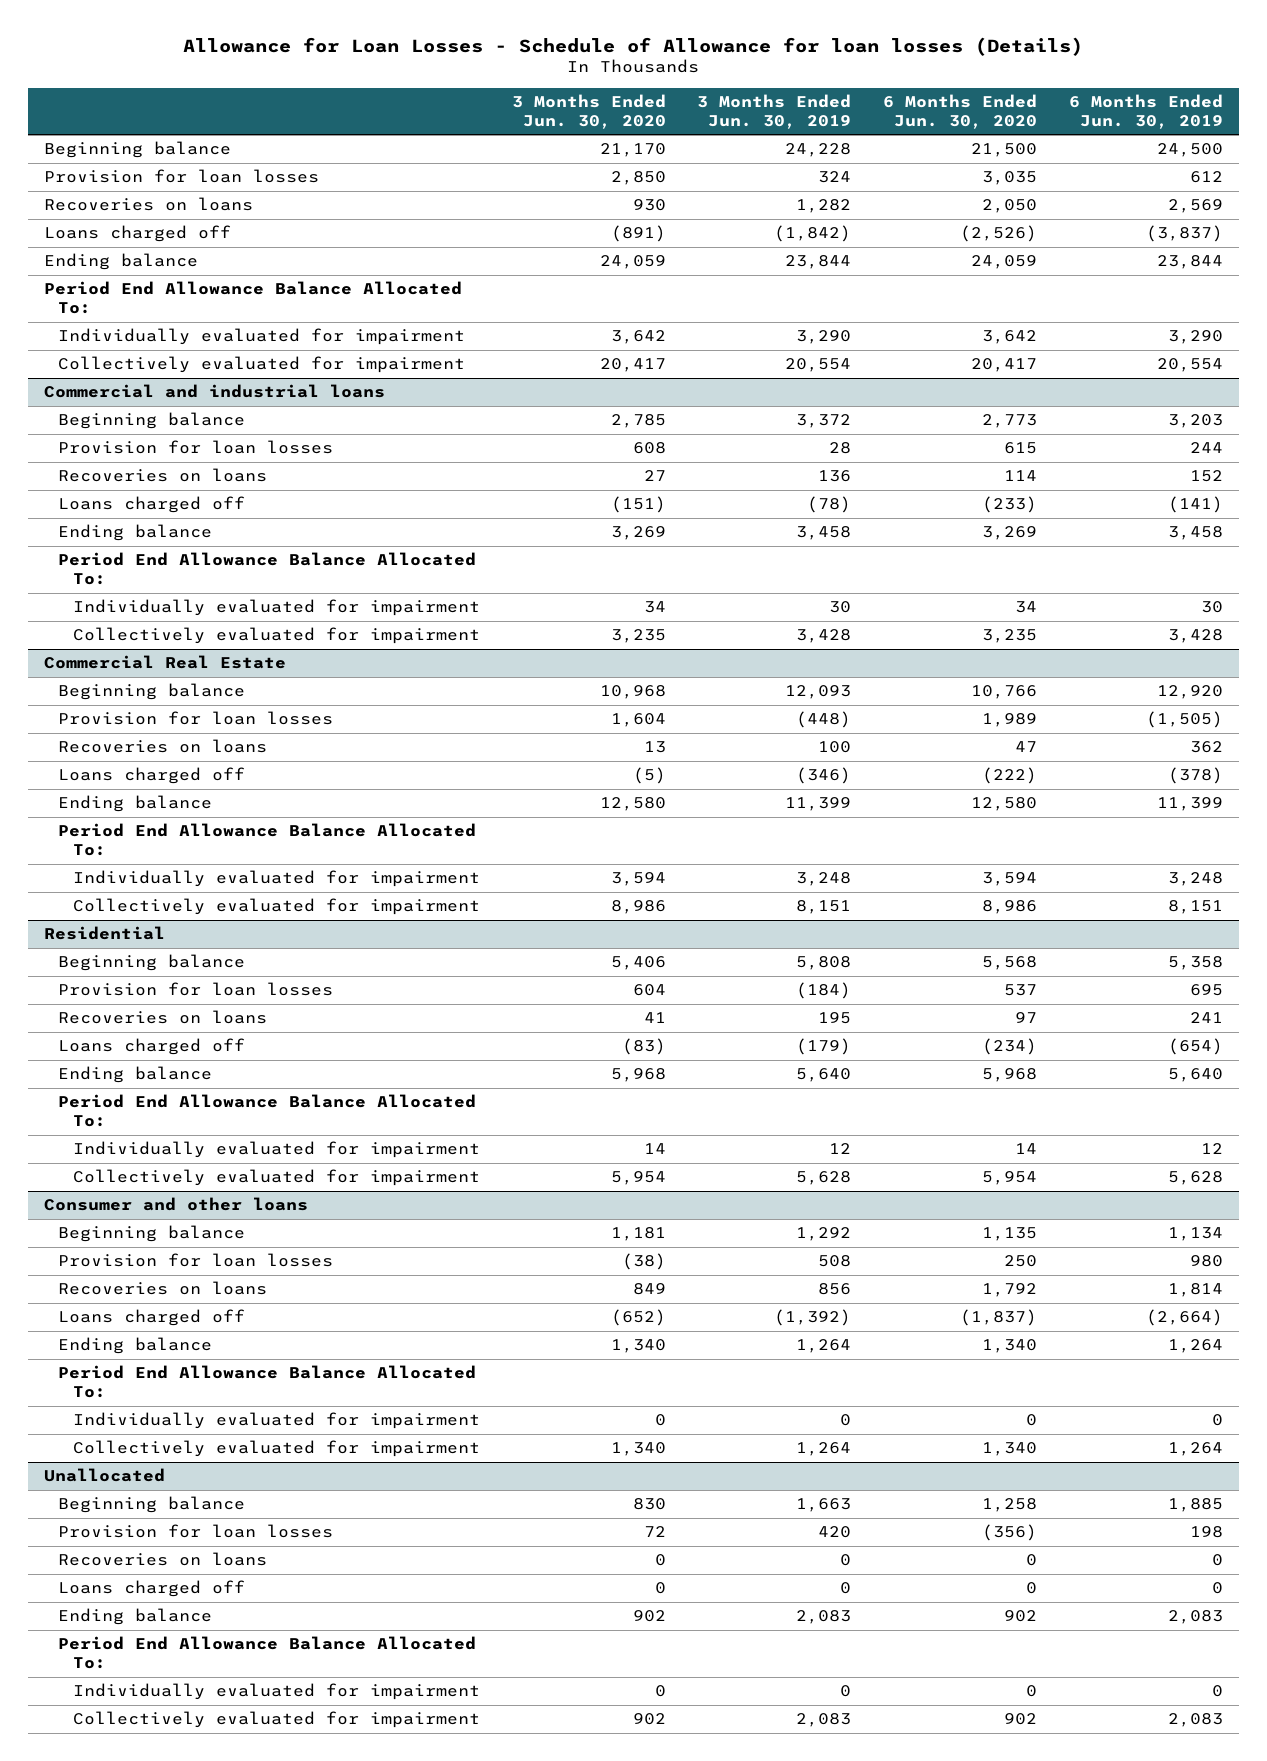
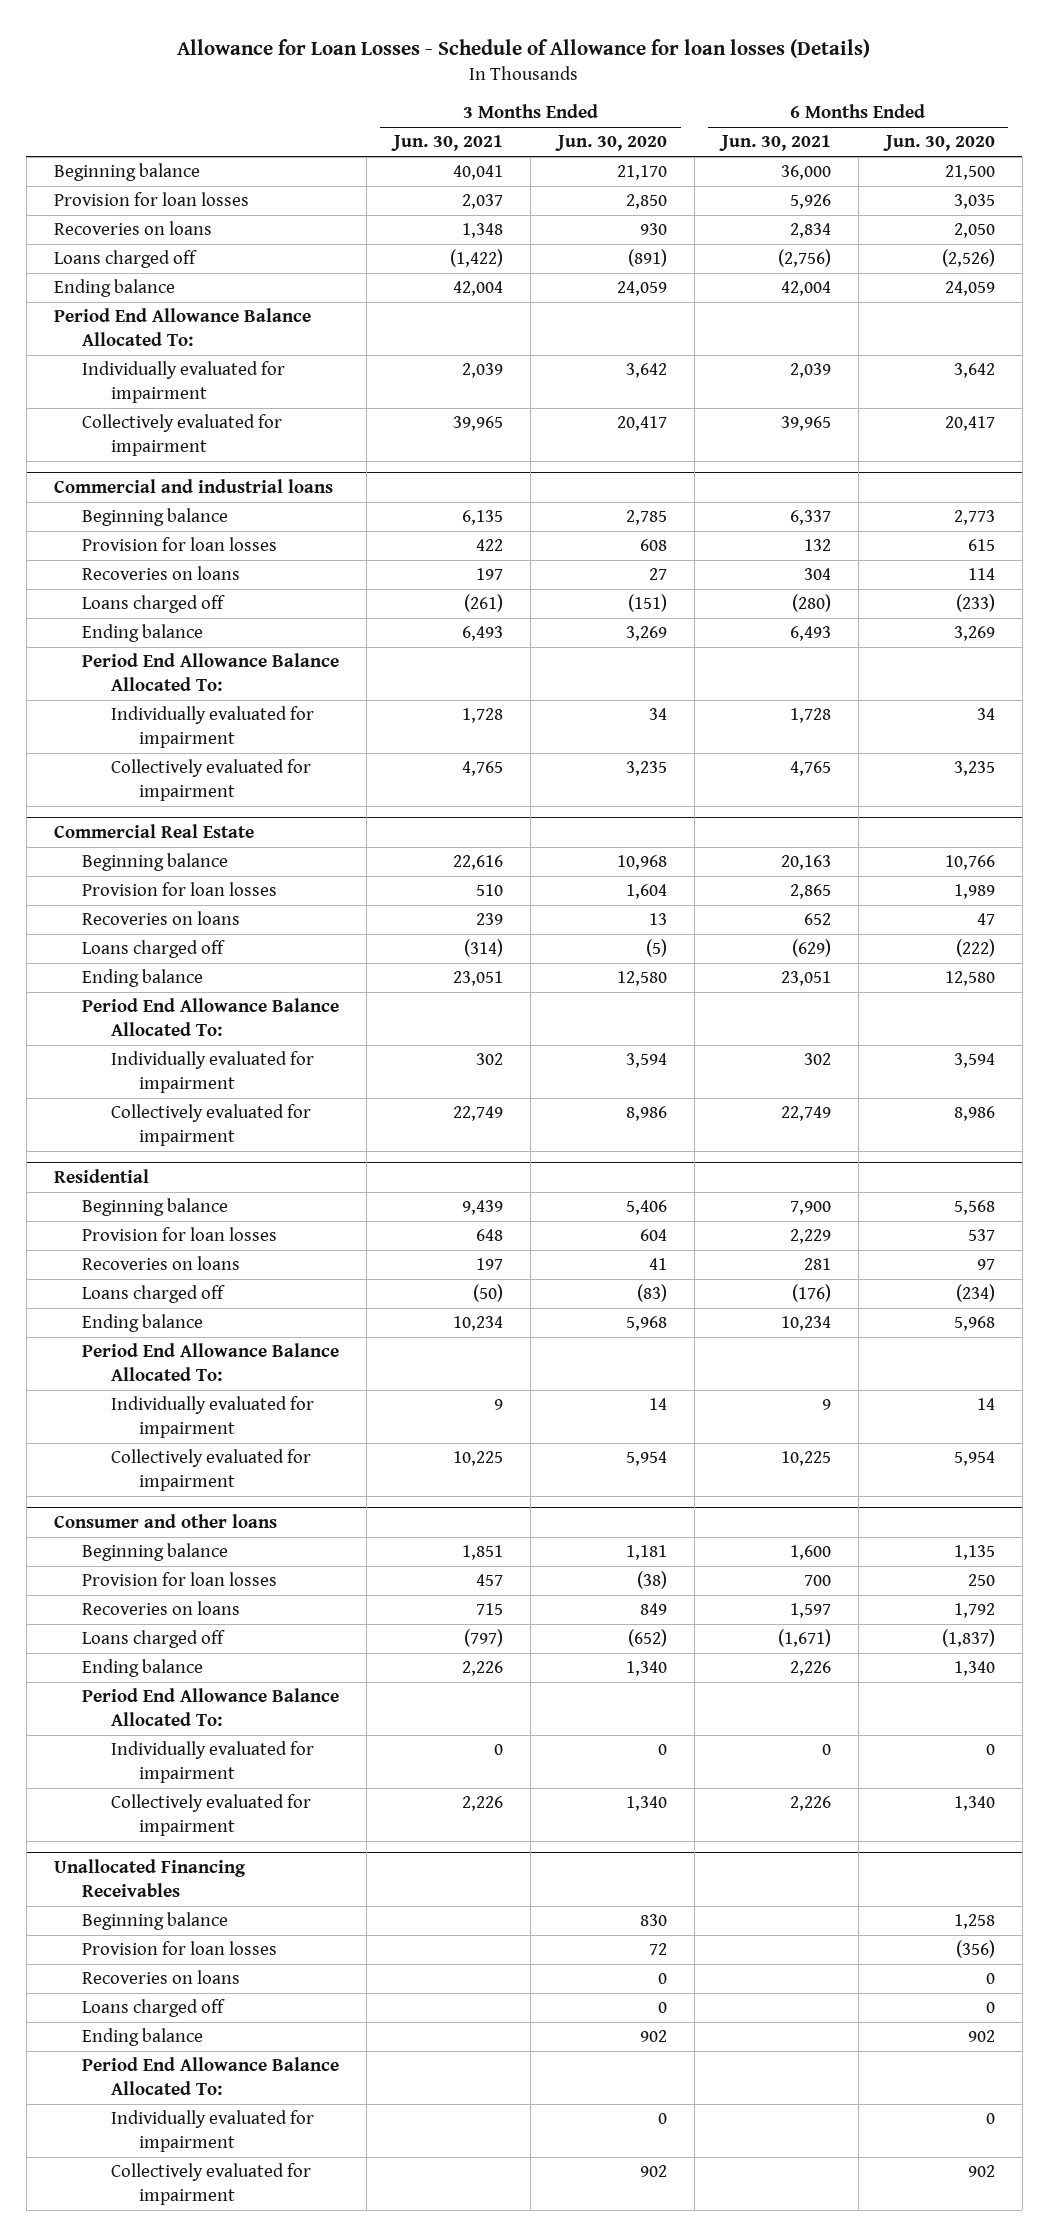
- | 3 Months Ended Jun. 30, 2020 | 3 Months Ended Jun. 30, 2019 | 6 Months Ended Jun. 30, 2020 | 6 Months Ended Jun. 30, 2019
+ | 3 Months Ended Jun. 30, 2021 | 3 Months Ended Jun. 30, 2020 | 6 Months Ended Jun. 30, 2021 | 6 Months Ended Jun. 30, 2020
- Unallocated
+ Unallocated Financing Receivables

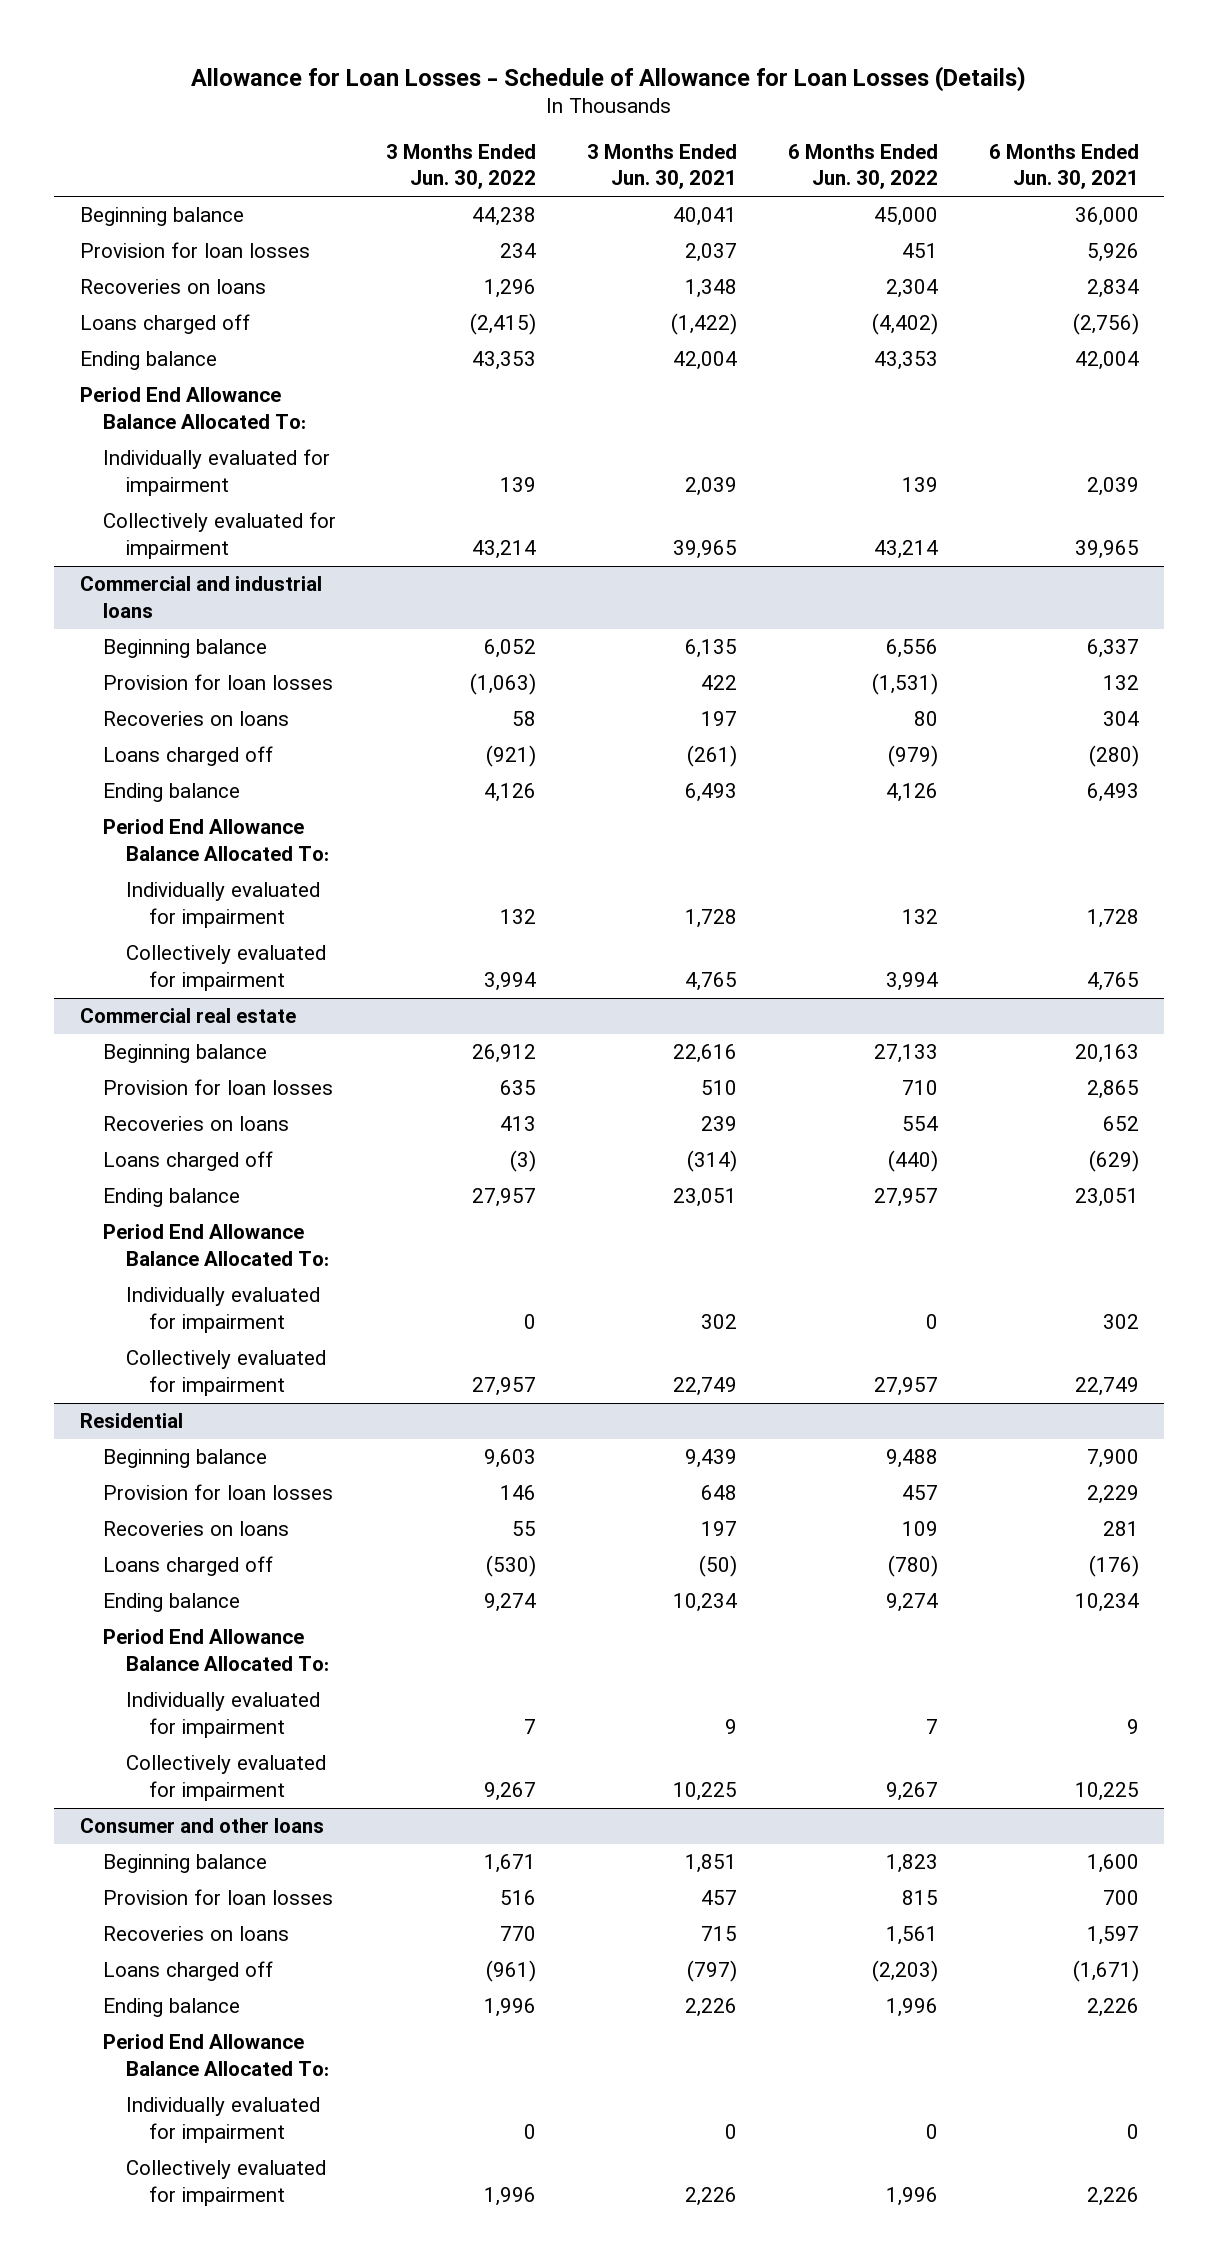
- Allowance for Loan Losses - Schedule of Allowance for loan losses (Details)
+ Allowance for Loan Losses - Schedule of Allowance for Loan Losses (Details)
- | 3 Months Ended Jun. 30, 2021 | 3 Months Ended Jun. 30, 2020 | 6 Months Ended Jun. 30, 2021 | 6 Months Ended Jun. 30, 2020
+ | 3 Months Ended Jun. 30, 2022 | 3 Months Ended Jun. 30, 2021 | 6 Months Ended Jun. 30, 2022 | 6 Months Ended Jun. 30, 2021
- Commercial Real Estate
+ Commercial real estate
- Unallocated Financing Receivables
- Beginning balance | | 830 | | 1,258
- Provision for loan losses | | 72 | | (356)
- Recoveries on loans | | 0 | | 0
- Loans charged off | | 0 | | 0
- Ending balance | | 902 | | 902
- Period End Allowance Balance Allocated To:
- Individually evaluated for impairment | | 0 | | 0
- Collectively evaluated for impairment | | 902 | | 902

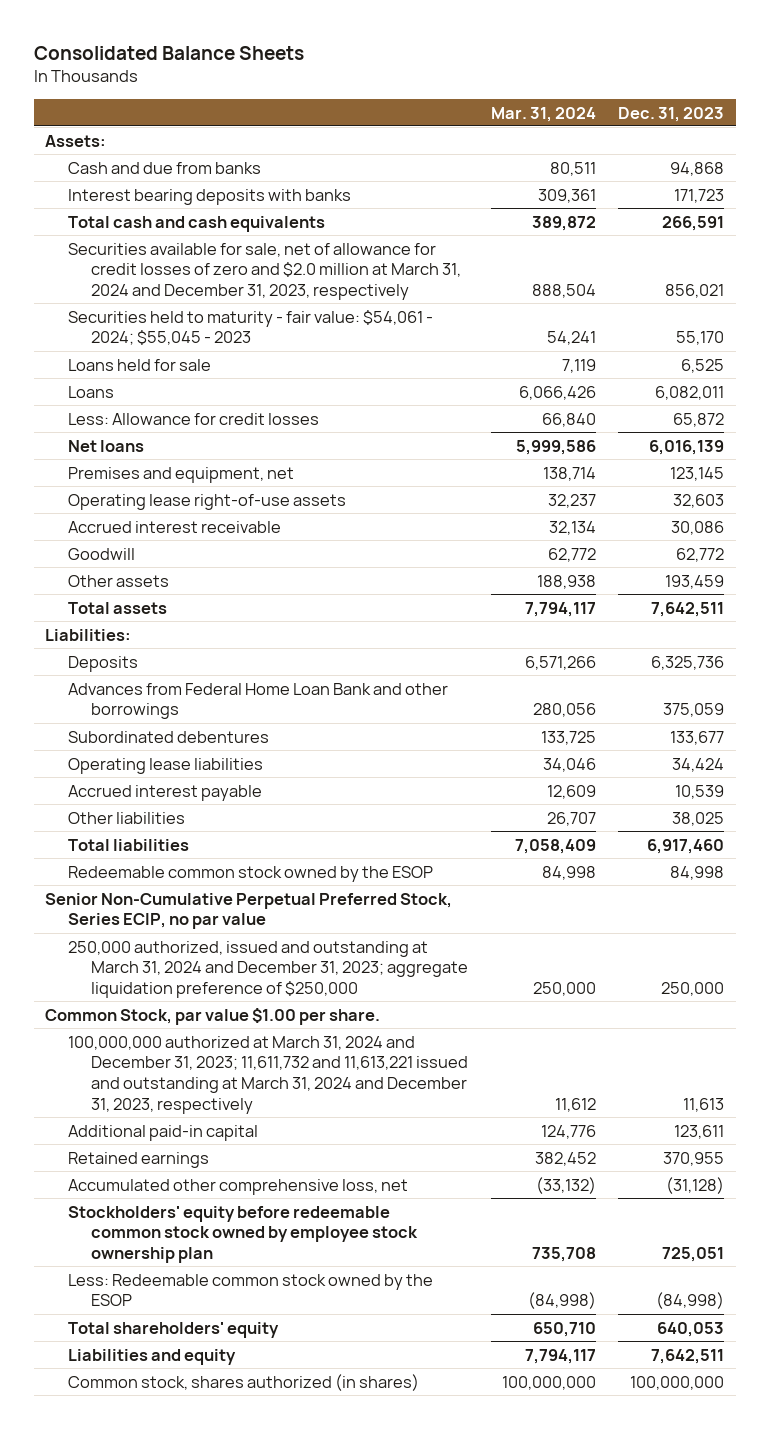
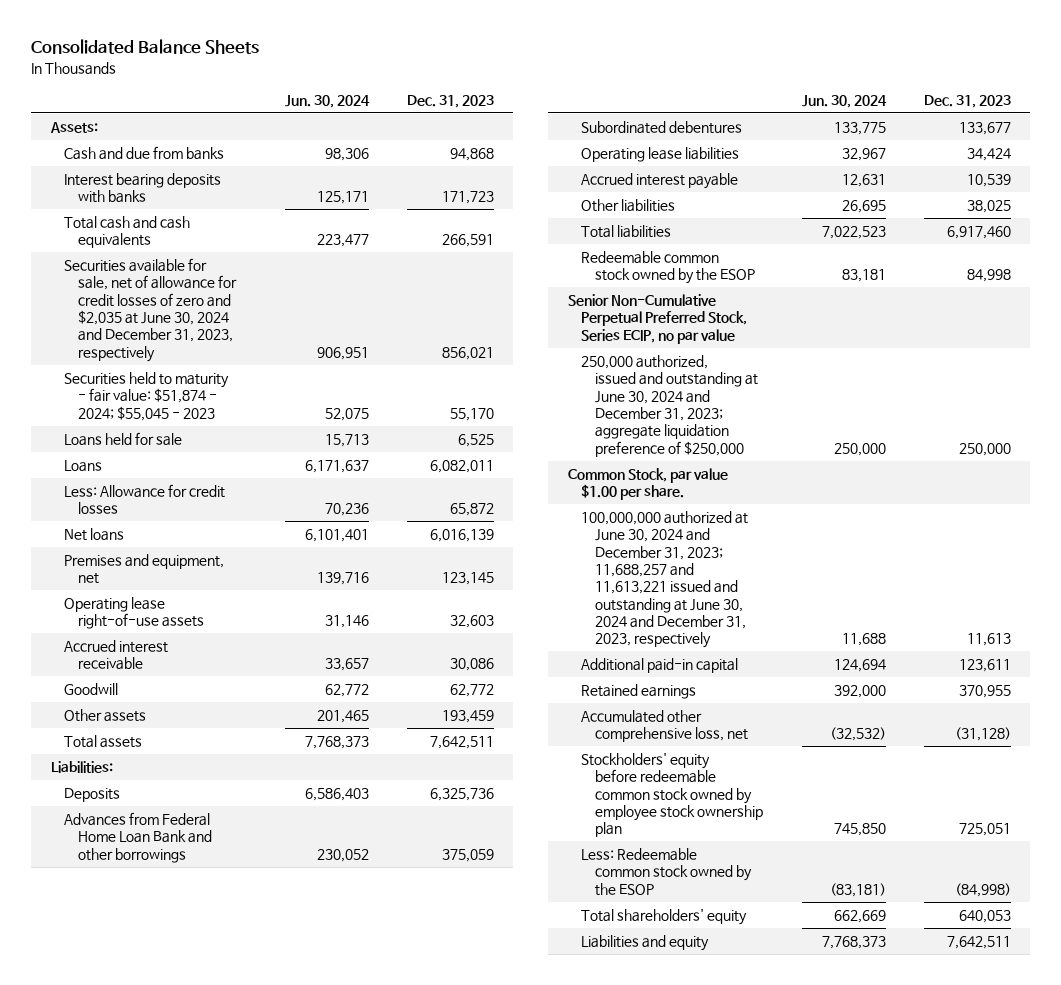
- | Mar. 31, 2024 | Dec. 31, 2023
+ | Jun. 30, 2024 | Dec. 31, 2023
- Securities available for sale, net of allowance for credit losses of zero and $2.0 million at March 31, 2024 and December 31, 2023, respectively | 888,504 | 856,021
- Securities held to maturity - fair value: $54,061 - 2024; $55,045 - 2023 | 54,241 | 55,170
+ Securities available for sale, net of allowance for credit losses of zero and $2,035 at June 30, 2024 and December 31, 2023, respectively | 906,951 | 856,021
+ Securities held to maturity - fair value: $51,874 - 2024; $55,045 - 2023 | 52,075 | 55,170
- 250,000 authorized, issued and outstanding at March 31, 2024 and December 31, 2023; aggregate liquidation preference of $250,000 | 250,000 | 250,000
+ 250,000 authorized, issued and outstanding at June 30, 2024 and December 31, 2023; aggregate liquidation preference of $250,000 | 250,000 | 250,000
- 100,000,000 authorized at March 31, 2024 and December 31, 2023; 11,611,732 and 11,613,221 issued and outstanding at March 31, 2024 and December 31, 2023, respectively | 11,612 | 11,613
+ 100,000,000 authorized at June 30, 2024 and December 31, 2023; 11,688,257 and 11,613,221 issued and outstanding at June 30, 2024 and December 31, 2023, respectively | 11,688 | 11,613
- Common stock, shares authorized (in shares) | 100,000,000 | 100,000,000

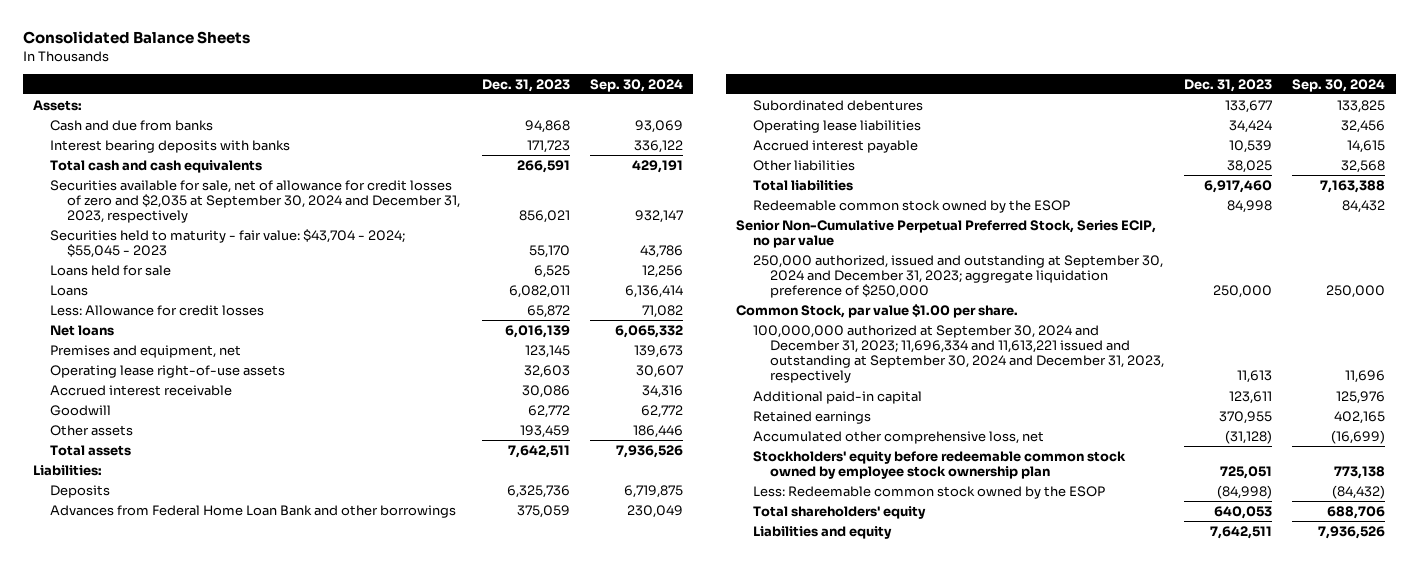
- | Jun. 30, 2024 | Dec. 31, 2023
+ | Dec. 31, 2023 | Sep. 30, 2024
- Securities available for sale, net of allowance for credit losses of zero and $2,035 at June 30, 2024 and December 31, 2023, respectively | 906,951 | 856,021
- Securities held to maturity - fair value: $51,874 - 2024; $55,045 - 2023 | 52,075 | 55,170
+ Securities available for sale, net of allowance for credit losses of zero and $2,035 at September 30, 2024 and December 31, 2023, respectively | 856,021 | 932,147
+ Securities held to maturity - fair value: $43,704 - 2024; $55,045 - 2023 | 55,170 | 43,786
- 250,000 authorized, issued and outstanding at June 30, 2024 and December 31, 2023; aggregate liquidation preference of $250,000 | 250,000 | 250,000
+ 250,000 authorized, issued and outstanding at September 30, 2024 and December 31, 2023; aggregate liquidation preference of $250,000 | 250,000 | 250,000
- 100,000,000 authorized at June 30, 2024 and December 31, 2023; 11,688,257 and 11,613,221 issued and outstanding at June 30, 2024 and December 31, 2023, respectively | 11,688 | 11,613
+ 100,000,000 authorized at September 30, 2024 and December 31, 2023; 11,696,334 and 11,613,221 issued and outstanding at September 30, 2024 and December 31, 2023, respectively | 11,613 | 11,696

